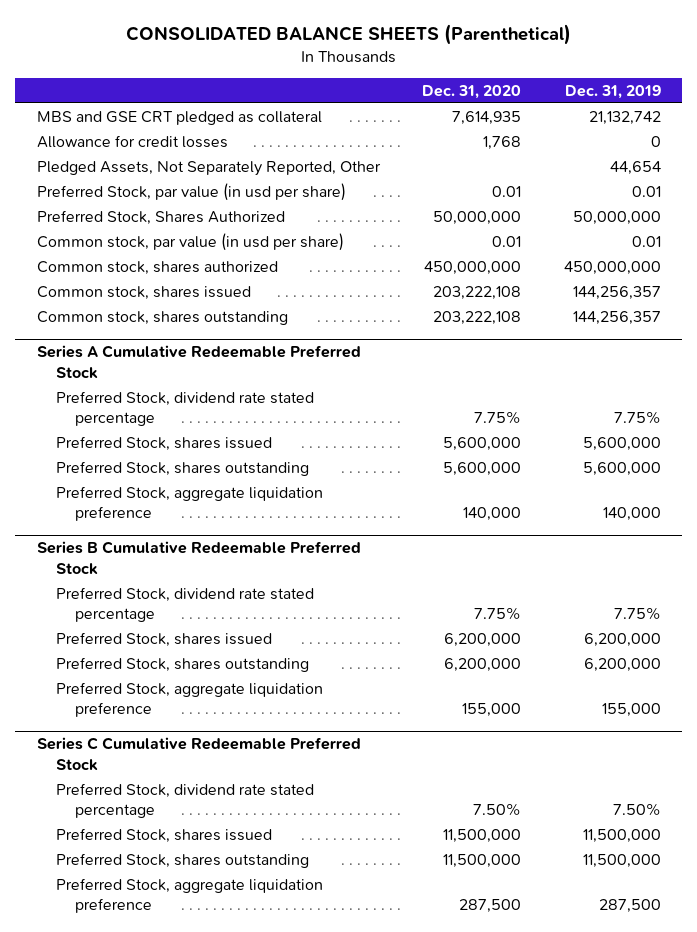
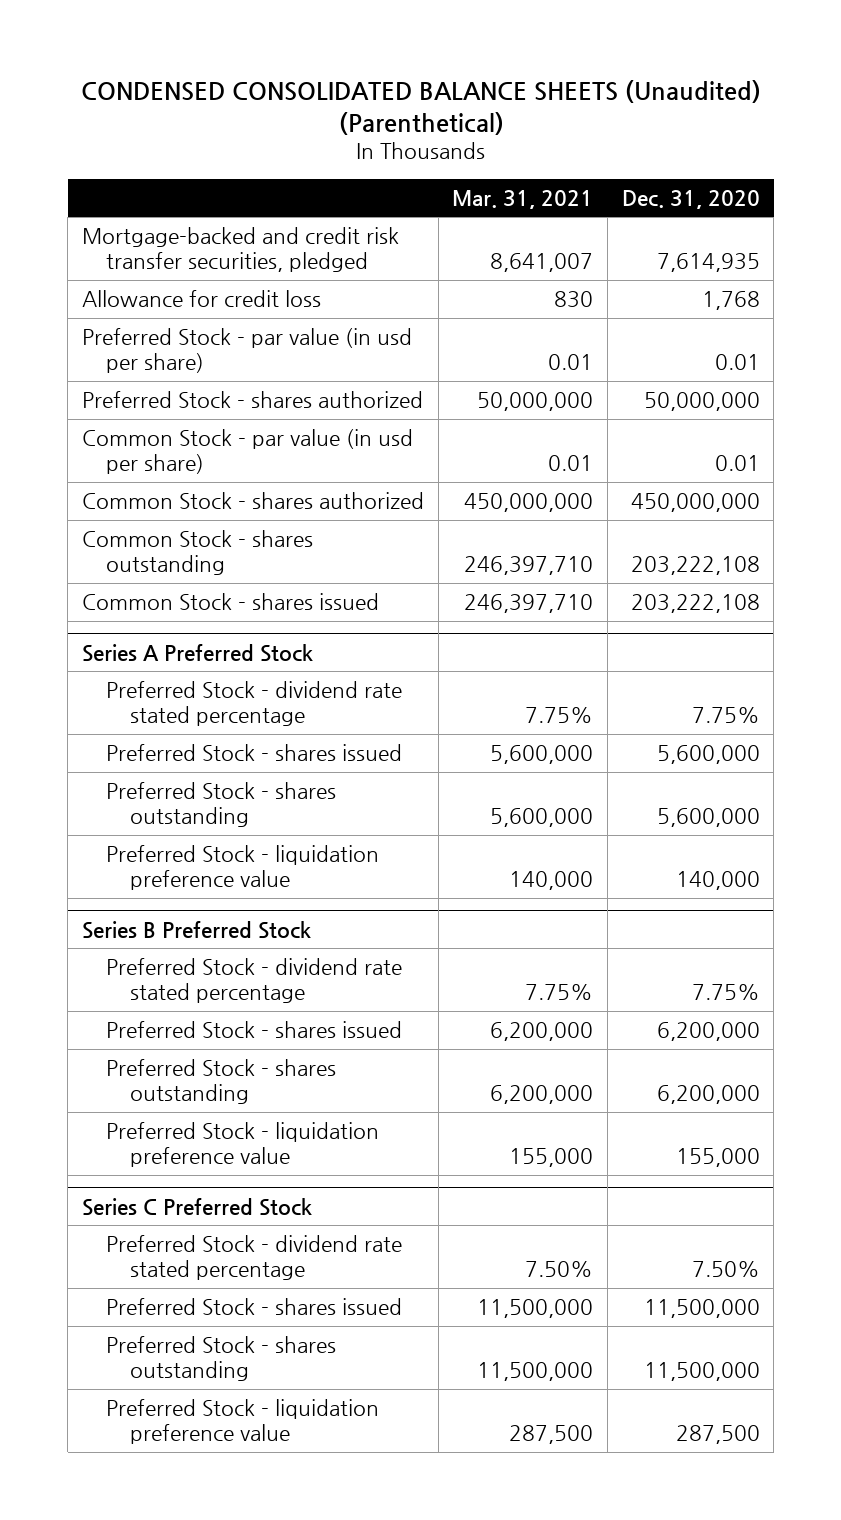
- CONSOLIDATED BALANCE SHEETS (Parenthetical)
+ CONDENSED CONSOLIDATED BALANCE SHEETS (Unaudited) (Parenthetical)
- | Dec. 31, 2020 | Dec. 31, 2019
+ | Mar. 31, 2021 | Dec. 31, 2020
- MBS and GSE CRT pledged as collateral | 7,614,935 | 21,132,742
- Allowance for credit losses | 1,768 | 0
- Pledged Assets, Not Separately Reported, Other | | 44,654
- Preferred Stock, par value (in usd per share) | 0.01 | 0.01
- Preferred Stock, Shares Authorized | 50,000,000 | 50,000,000
- Common stock, par value (in usd per share) | 0.01 | 0.01
- Common stock, shares authorized | 450,000,000 | 450,000,000
- Common stock, shares issued | 203,222,108 | 144,256,357
- Common stock, shares outstanding | 203,222,108 | 144,256,357
- Series A Cumulative Redeemable Preferred Stock
- Preferred Stock, dividend rate stated percentage | 7.75% | 7.75%
- Preferred Stock, shares issued | 5,600,000 | 5,600,000
- Preferred Stock, shares outstanding | 5,600,000 | 5,600,000
- Preferred Stock, aggregate liquidation preference | 140,000 | 140,000
- Series B Cumulative Redeemable Preferred Stock
- Preferred Stock, dividend rate stated percentage | 7.75% | 7.75%
- Preferred Stock, shares issued | 6,200,000 | 6,200,000
- Preferred Stock, shares outstanding | 6,200,000 | 6,200,000
- Preferred Stock, aggregate liquidation preference | 155,000 | 155,000
- Series C Cumulative Redeemable Preferred Stock
- Preferred Stock, dividend rate stated percentage | 7.50% | 7.50%
- Preferred Stock, shares issued | 11,500,000 | 11,500,000
- Preferred Stock, shares outstanding | 11,500,000 | 11,500,000
- Preferred Stock, aggregate liquidation preference | 287,500 | 287,500
+ Mortgage-backed and credit risk transfer securities, pledged | 8,641,007 | 7,614,935
+ Allowance for credit loss | 830 | 1,768
+ Preferred Stock - par value (in usd per share) | 0.01 | 0.01
+ Preferred Stock - shares authorized | 50,000,000 | 50,000,000
+ Common Stock - par value (in usd per share) | 0.01 | 0.01
+ Common Stock - shares authorized | 450,000,000 | 450,000,000
+ Common Stock - shares outstanding | 246,397,710 | 203,222,108
+ Common Stock - shares issued | 246,397,710 | 203,222,108
+ Series A Preferred Stock
+ Preferred Stock - dividend rate stated percentage | 7.75% | 7.75%
+ Preferred Stock - shares issued | 5,600,000 | 5,600,000
+ Preferred Stock - shares outstanding | 5,600,000 | 5,600,000
+ Preferred Stock - liquidation preference value | 140,000 | 140,000
+ Series B Preferred Stock
+ Preferred Stock - dividend rate stated percentage | 7.75% | 7.75%
+ Preferred Stock - shares issued | 6,200,000 | 6,200,000
+ Preferred Stock - shares outstanding | 6,200,000 | 6,200,000
+ Preferred Stock - liquidation preference value | 155,000 | 155,000
+ Series C Preferred Stock
+ Preferred Stock - dividend rate stated percentage | 7.50% | 7.50%
+ Preferred Stock - shares issued | 11,500,000 | 11,500,000
+ Preferred Stock - shares outstanding | 11,500,000 | 11,500,000
+ Preferred Stock - liquidation preference value | 287,500 | 287,500

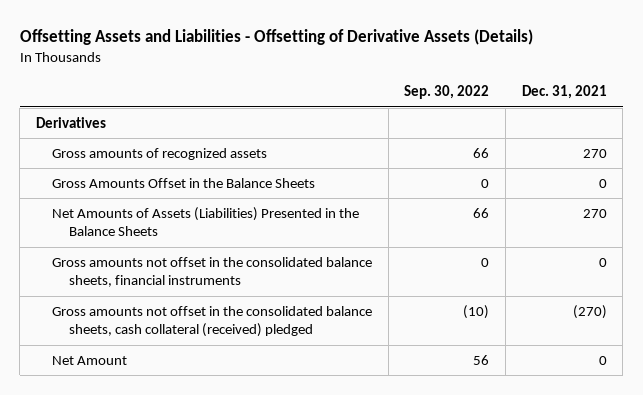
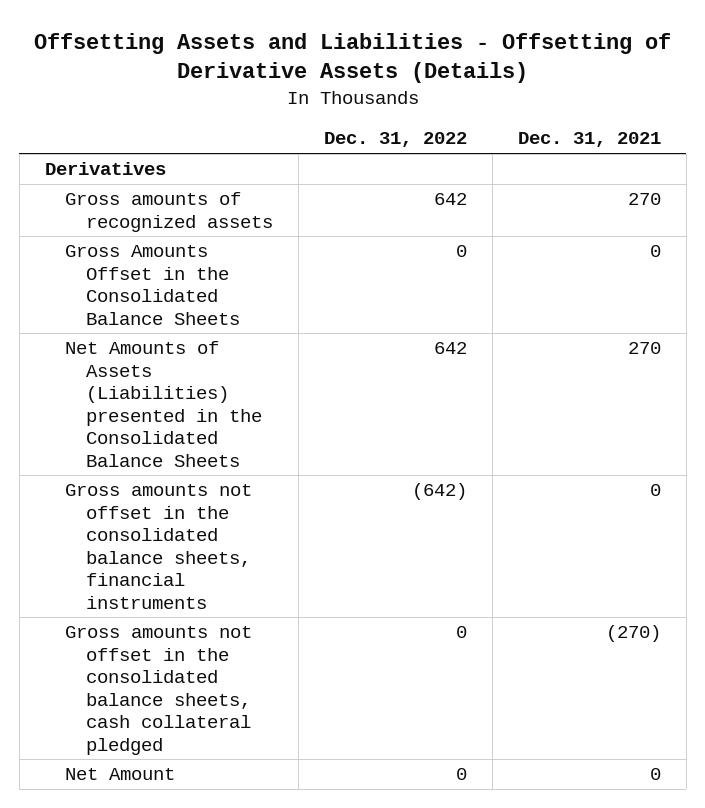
- | Sep. 30, 2022 | Dec. 31, 2021
+ | Dec. 31, 2022 | Dec. 31, 2021
- Gross Amounts Offset in the Balance Sheets | 0 | 0
- Net Amounts of Assets (Liabilities) Presented in the Balance Sheets | 66 | 270
+ Gross Amounts Offset in the Consolidated Balance Sheets | 0 | 0
+ Net Amounts of Assets (Liabilities) presented in the Consolidated Balance Sheets | 642 | 270
- Gross amounts not offset in the consolidated balance sheets, cash collateral (received) pledged | (10) | (270)
+ Gross amounts not offset in the consolidated balance sheets, cash collateral pledged | 0 | (270)

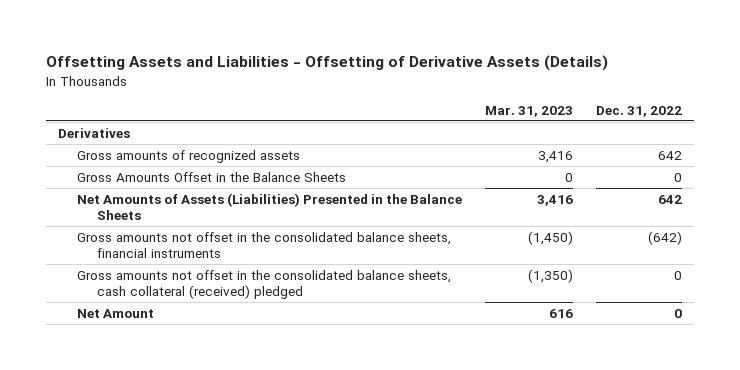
- | Dec. 31, 2022 | Dec. 31, 2021
+ | Mar. 31, 2023 | Dec. 31, 2022
- Gross Amounts Offset in the Consolidated Balance Sheets | 0 | 0
- Net Amounts of Assets (Liabilities) presented in the Consolidated Balance Sheets | 642 | 270
+ Gross Amounts Offset in the Balance Sheets | 0 | 0
+ Net Amounts of Assets (Liabilities) Presented in the Balance Sheets | 3,416 | 642
- Gross amounts not offset in the consolidated balance sheets, cash collateral pledged | 0 | (270)
+ Gross amounts not offset in the consolidated balance sheets, cash collateral (received) pledged | (1,350) | 0

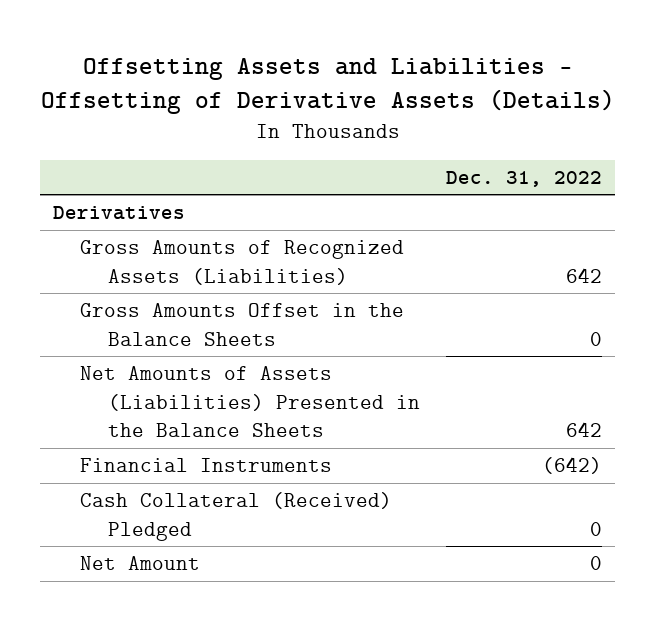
- | Mar. 31, 2023 | Dec. 31, 2022
+ | Dec. 31, 2022
- Gross amounts of recognized assets | 3,416 | 642
+ Gross Amounts of Recognized Assets (Liabilities) | 642
- Gross amounts not offset in the consolidated balance sheets, financial instruments | (1,450) | (642)
- Gross amounts not offset in the consolidated balance sheets, cash collateral (received) pledged | (1,350) | 0
+ Financial Instruments | (642)
+ Cash Collateral (Received) Pledged | 0

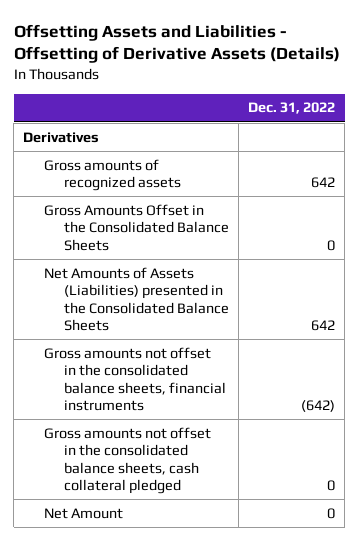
- Gross Amounts of Recognized Assets (Liabilities) | 642
- Gross Amounts Offset in the Balance Sheets | 0
- Net Amounts of Assets (Liabilities) Presented in the Balance Sheets | 642
- Financial Instruments | (642)
- Cash Collateral (Received) Pledged | 0
+ Gross amounts of recognized assets | 642
+ Gross Amounts Offset in the Consolidated Balance Sheets | 0
+ Net Amounts of Assets (Liabilities) presented in the Consolidated Balance Sheets | 642
+ Gross amounts not offset in the consolidated balance sheets, financial instruments | (642)
+ Gross amounts not offset in the consolidated balance sheets, cash collateral pledged | 0

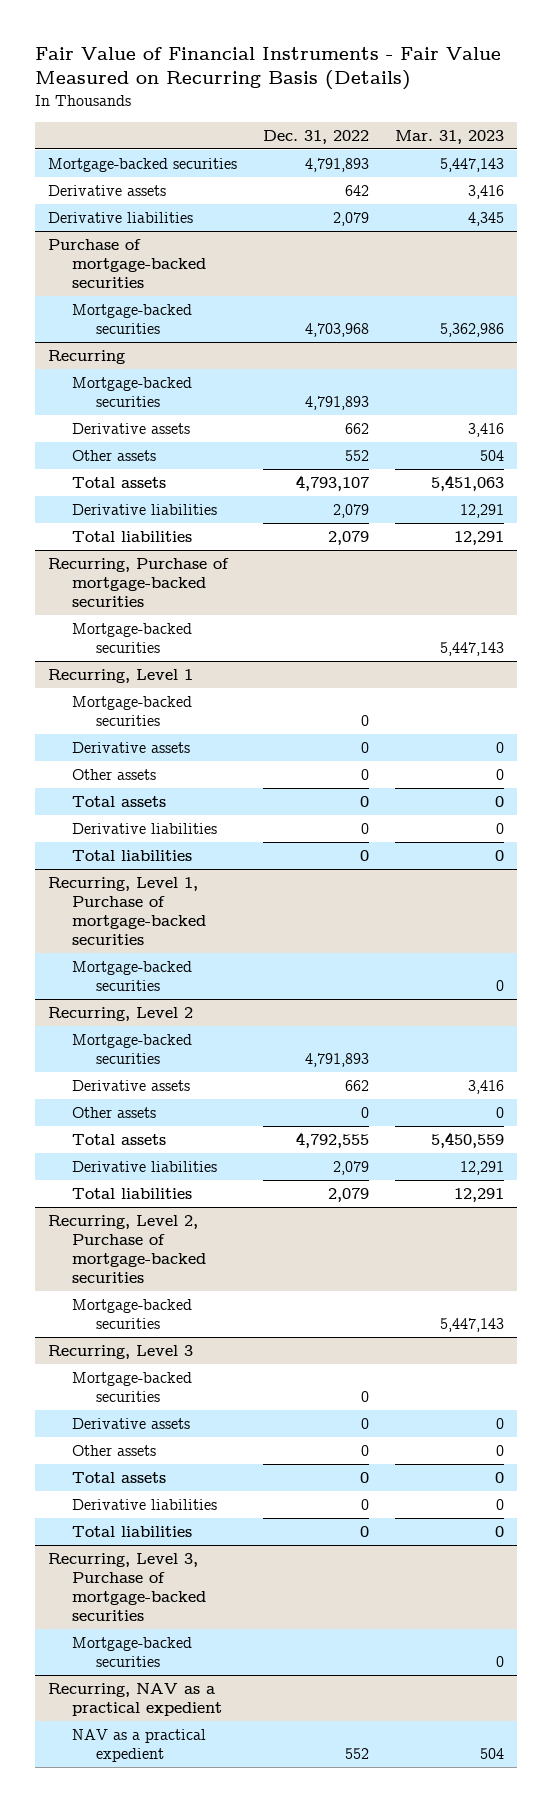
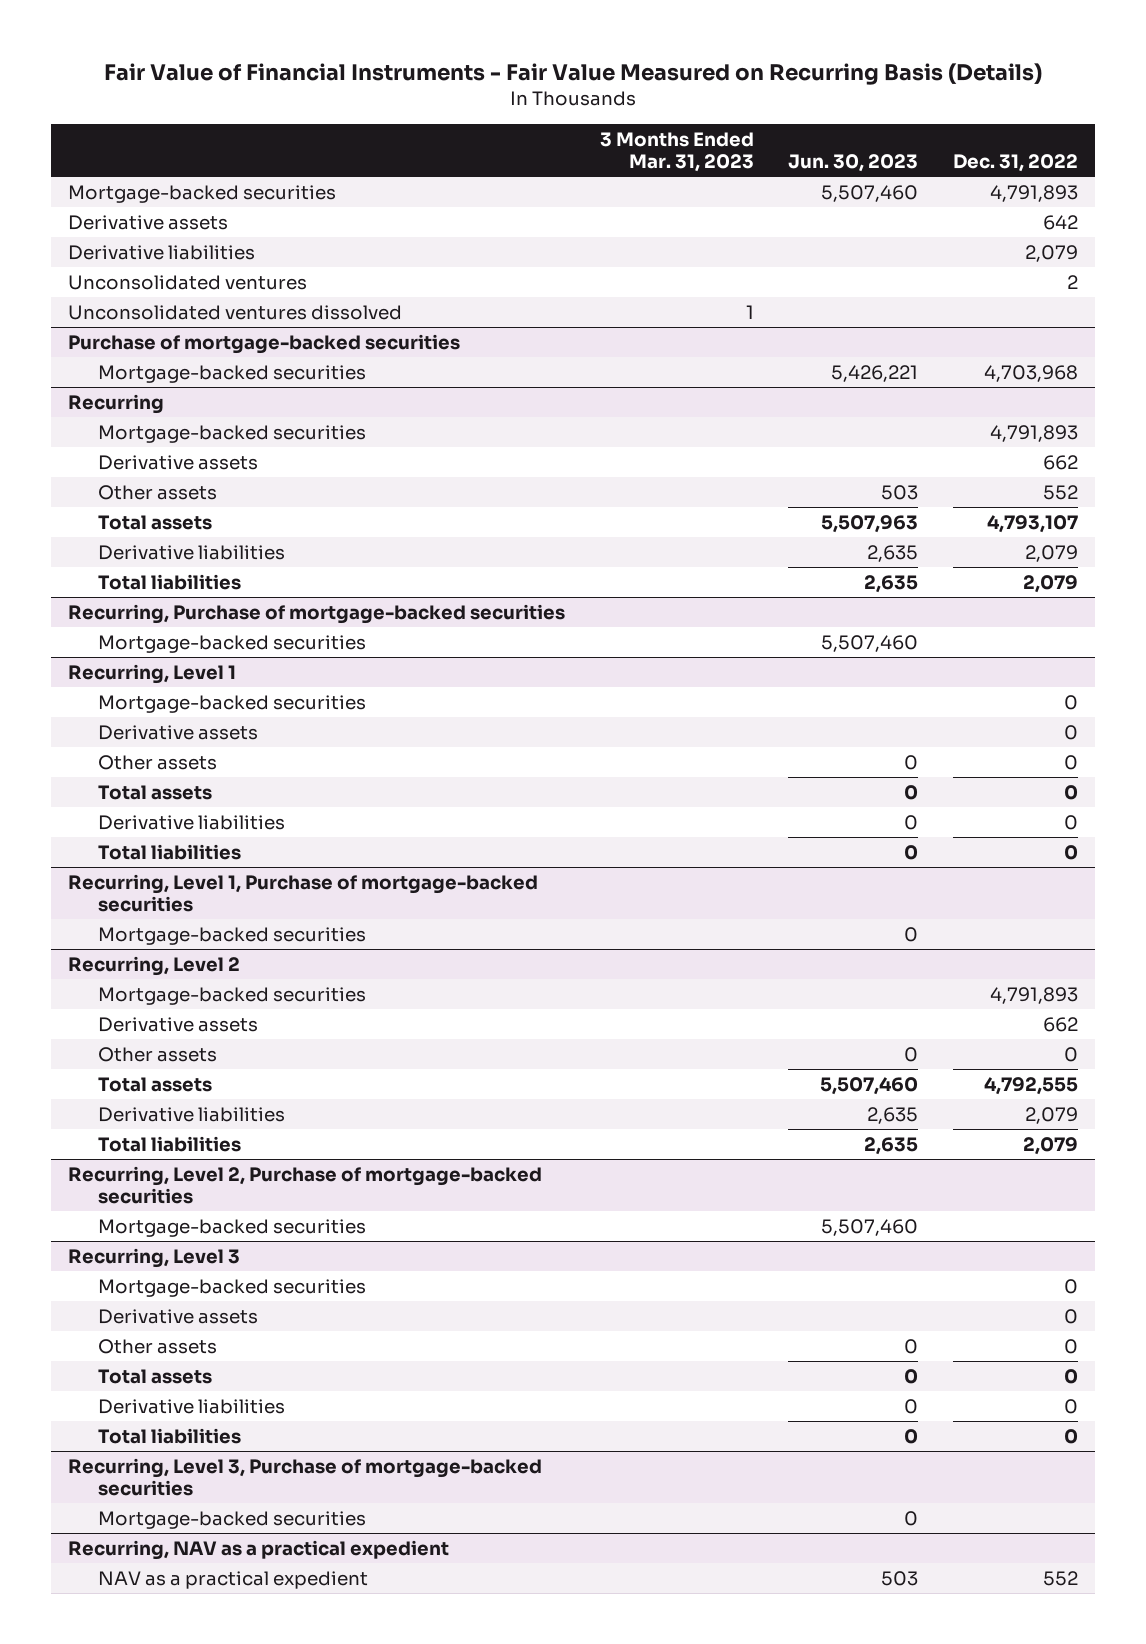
- | Dec. 31, 2022 | Mar. 31, 2023
+ | 3 Months Ended Mar. 31, 2023 | Jun. 30, 2023 | Dec. 31, 2022
+ Unconsolidated ventures | | | 2
+ Unconsolidated ventures dissolved | 1 | |

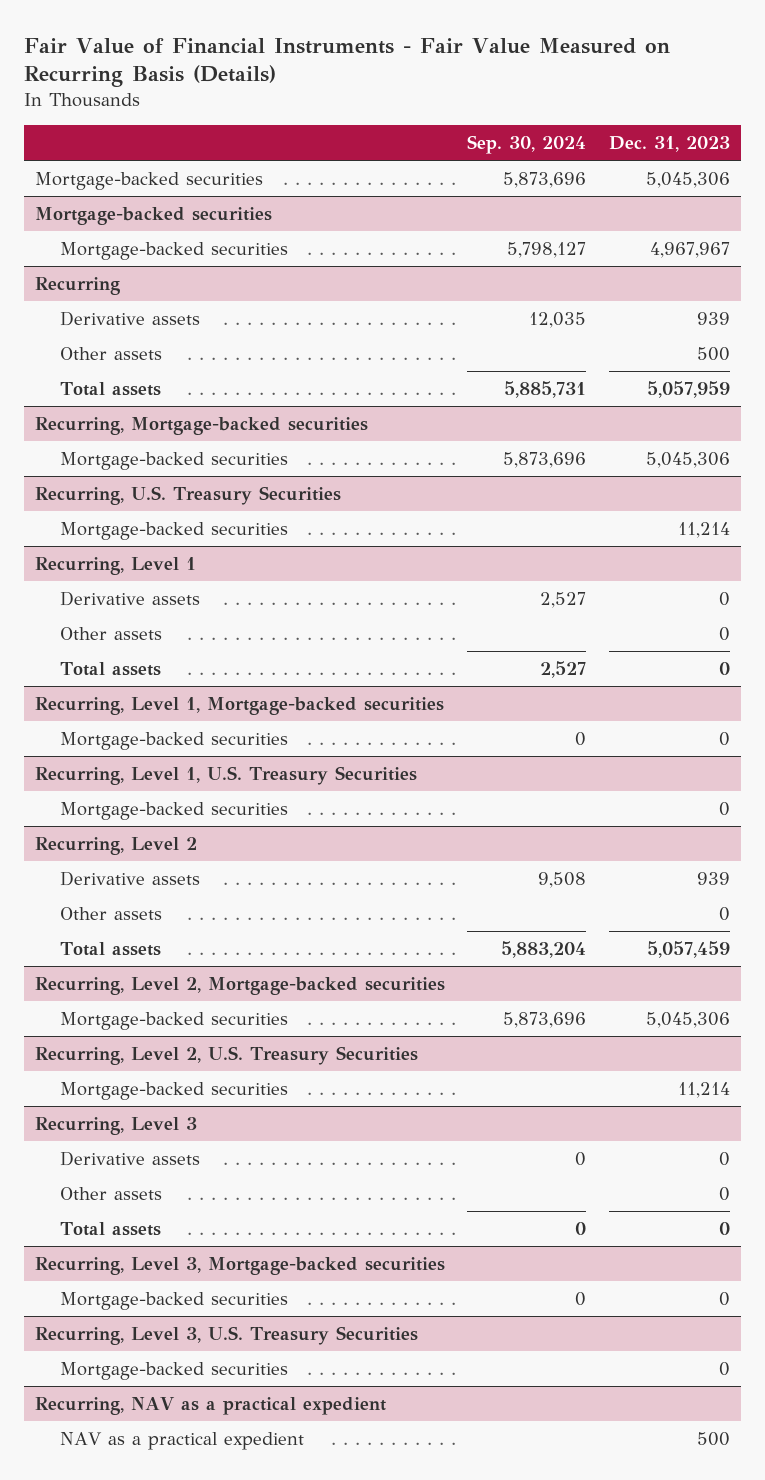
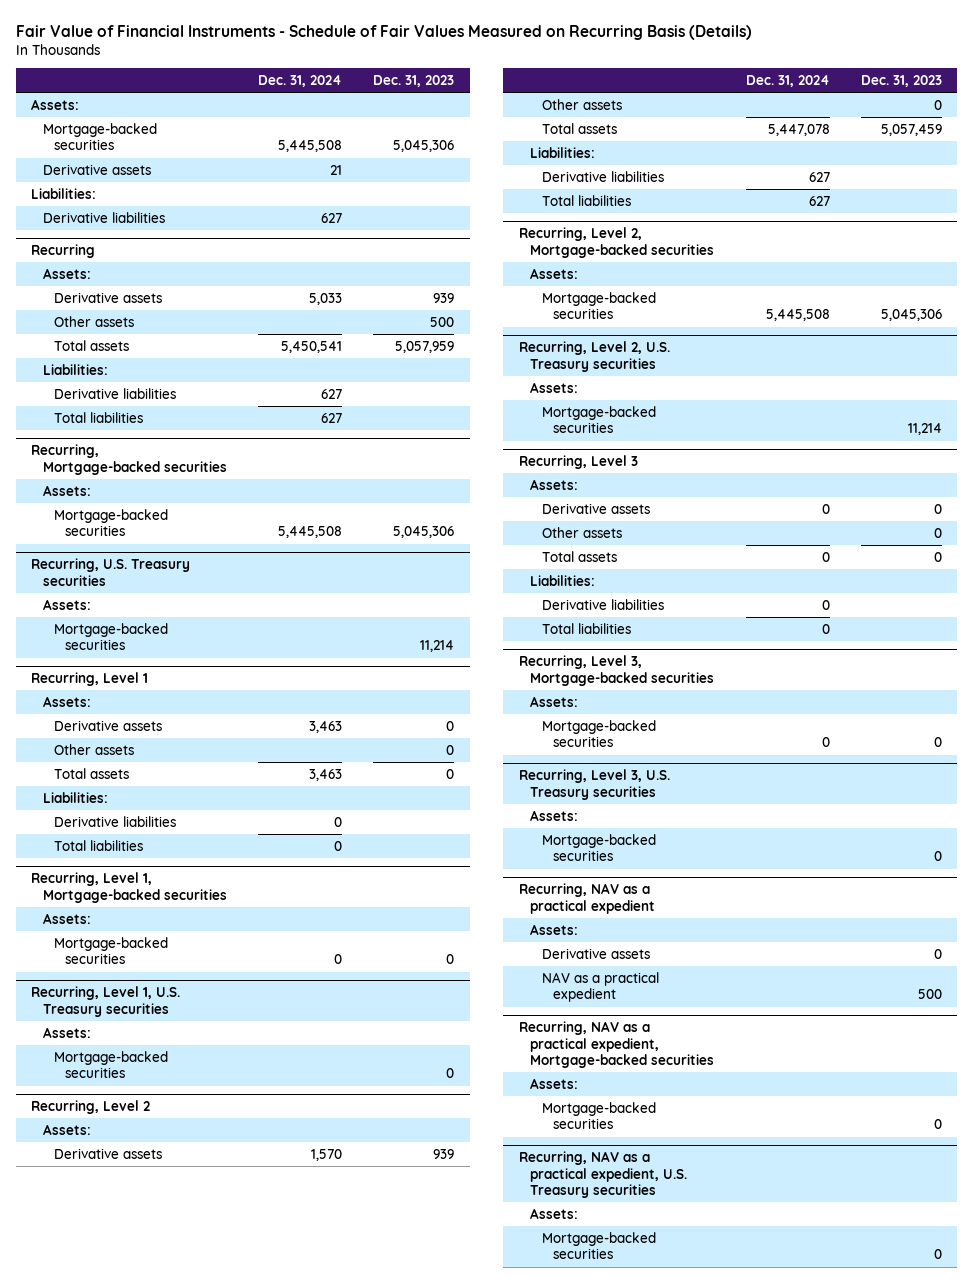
- Fair Value of Financial Instruments - Fair Value Measured on Recurring Basis (Details)
+ Fair Value of Financial Instruments - Schedule of Fair Values Measured on Recurring Basis (Details)
- | Sep. 30, 2024 | Dec. 31, 2023
+ | Dec. 31, 2024 | Dec. 31, 2023
+ Assets:
- Mortgage-backed securities
- Mortgage-backed securities | 5,798,127 | 4,967,967
+ Derivative assets | 21 |
+ Liabilities:
+ Derivative liabilities | 627 |
@ Recurring
+ Assets:
+ Liabilities:
+ Derivative liabilities | 627 |
+ Total liabilities | 627 |
@ Recurring, Mortgage-backed securities
+ Assets:
- Recurring, U.S. Treasury Securities
+ Recurring, U.S. Treasury securities
+ Assets:
@ Recurring, Level 1
+ Assets:
+ Liabilities:
+ Derivative liabilities | 0 |
+ Total liabilities | 0 |
@ Recurring, Level 1, Mortgage-backed securities
+ Assets:
- Recurring, Level 1, U.S. Treasury Securities
+ Recurring, Level 1, U.S. Treasury securities
+ Assets:
@ Recurring, Level 2
+ Assets:
+ Liabilities:
+ Derivative liabilities | 627 |
+ Total liabilities | 627 |
@ Recurring, Level 2, Mortgage-backed securities
+ Assets:
- Recurring, Level 2, U.S. Treasury Securities
+ Recurring, Level 2, U.S. Treasury securities
+ Assets:
@ Recurring, Level 3
+ Assets:
+ Liabilities:
+ Derivative liabilities | 0 |
+ Total liabilities | 0 |
@ Recurring, Level 3, Mortgage-backed securities
+ Assets:
- Recurring, Level 3, U.S. Treasury Securities
+ Recurring, Level 3, U.S. Treasury securities
+ Assets:
@ Recurring, NAV as a practical expedient
+ Assets:
+ Derivative assets | | 0
+ Recurring, NAV as a practical expedient, Mortgage-backed securities
+ Assets:
+ Mortgage-backed securities | | 0
+ Recurring, NAV as a practical expedient, U.S. Treasury securities
+ Assets:
+ Mortgage-backed securities | | 0

